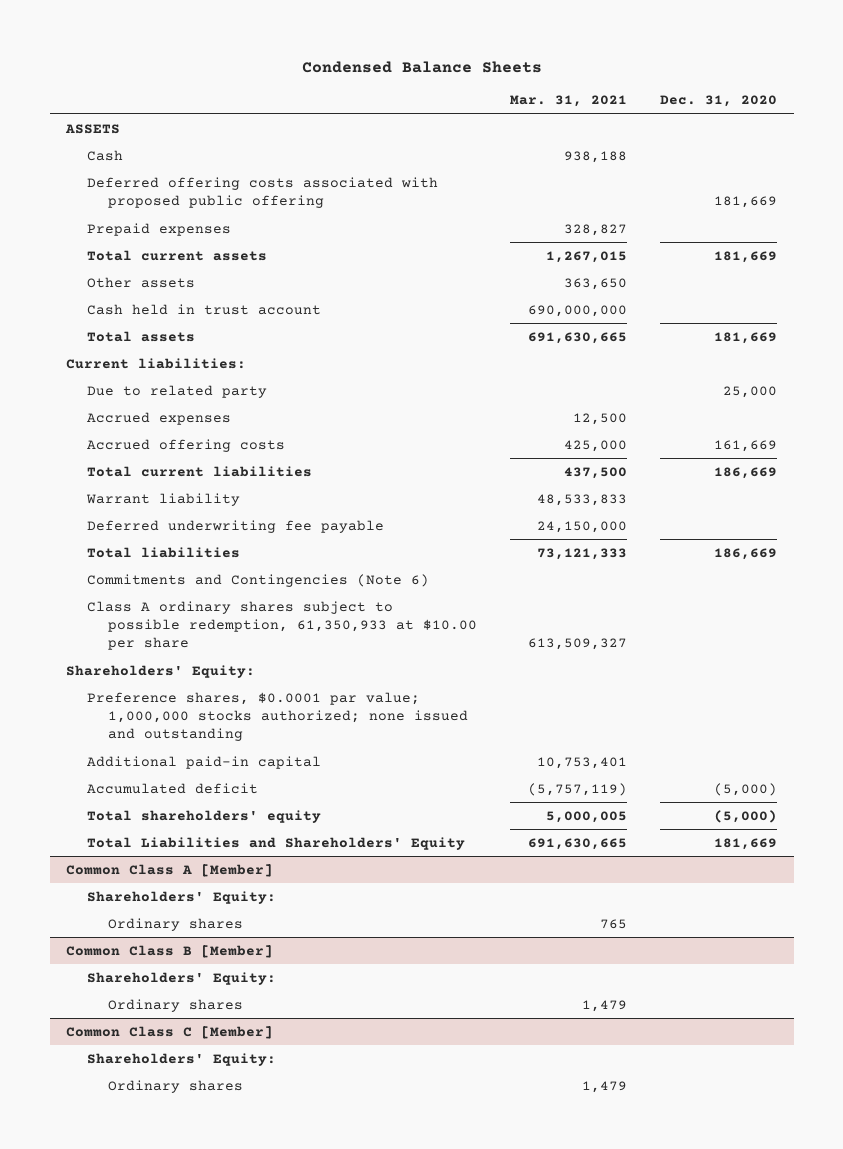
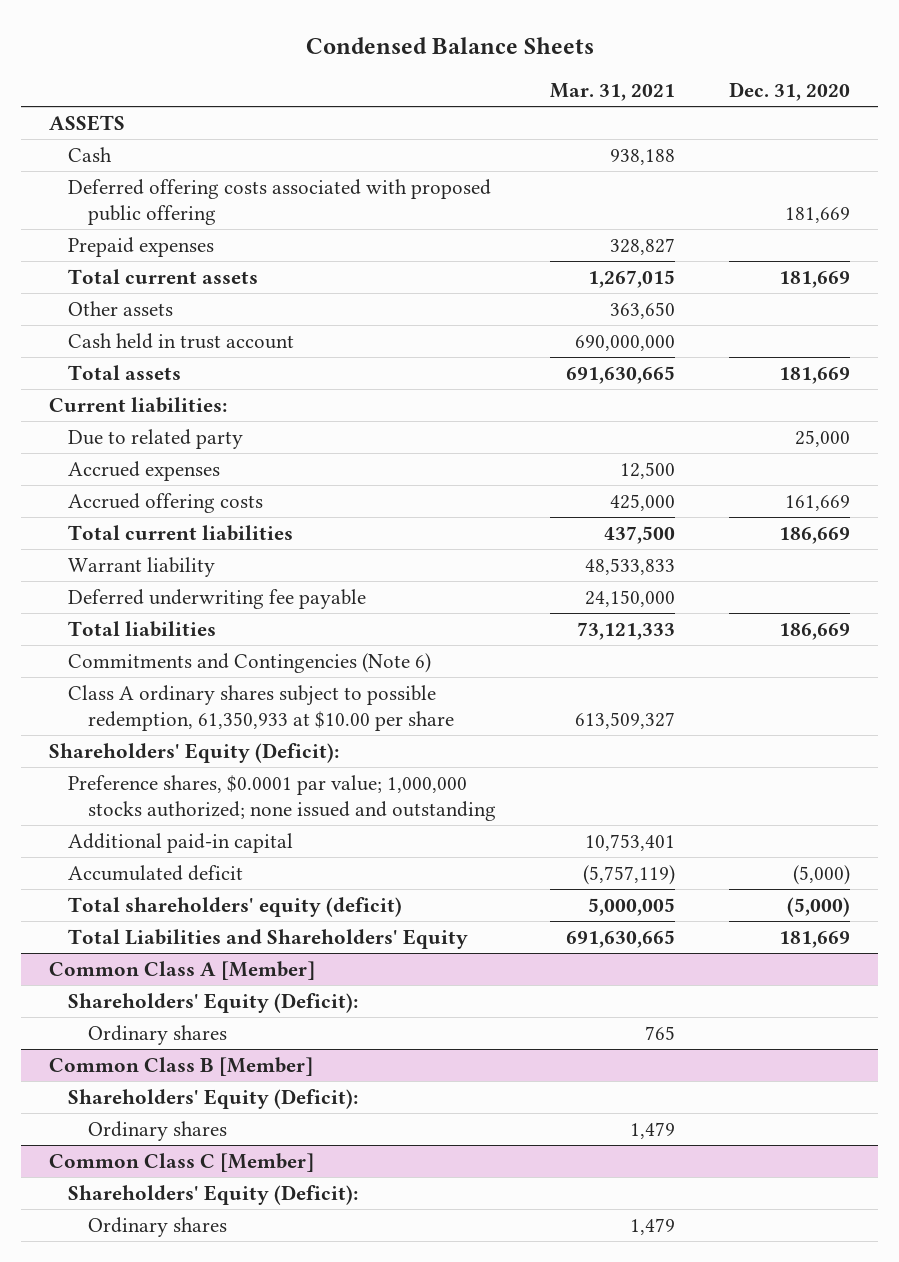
- Shareholders' Equity:
+ Shareholders' Equity (Deficit):
- Total shareholders' equity | 5,000,005 | (5,000)
+ Total shareholders' equity (deficit) | 5,000,005 | (5,000)
@ Common Class A [Member]
- Shareholders' Equity:
+ Shareholders' Equity (Deficit):
@ Common Class B [Member]
- Shareholders' Equity:
+ Shareholders' Equity (Deficit):
@ Common Class C [Member]
- Shareholders' Equity:
+ Shareholders' Equity (Deficit):

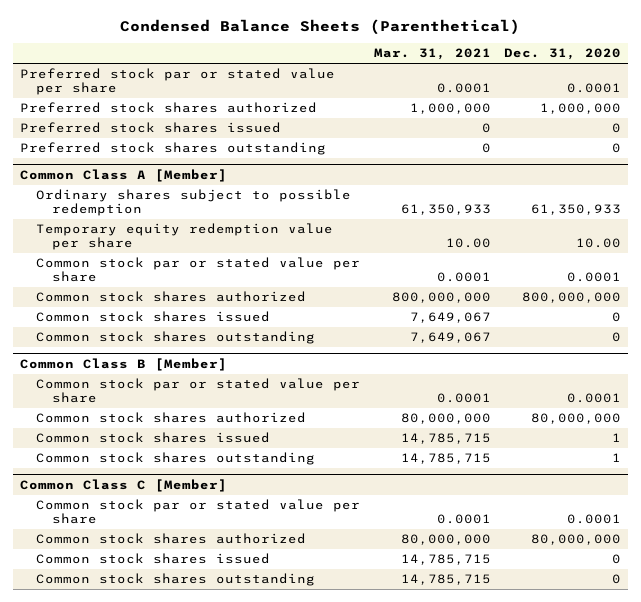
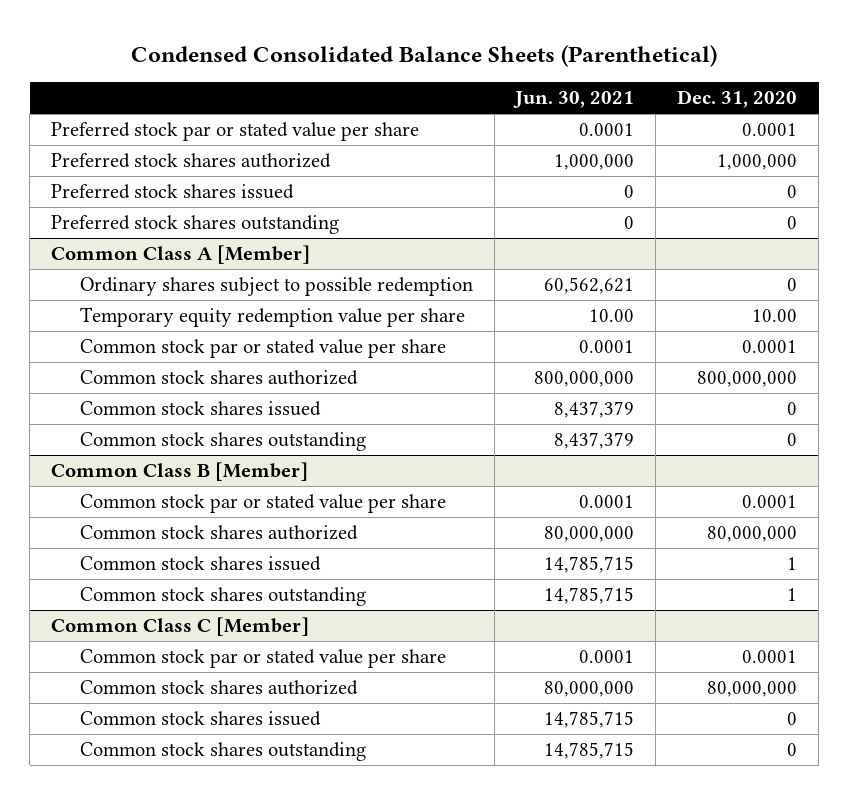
- Condensed Balance Sheets (Parenthetical)
+ Condensed Consolidated Balance Sheets (Parenthetical)
- | Mar. 31, 2021 | Dec. 31, 2020
+ | Jun. 30, 2021 | Dec. 31, 2020
@ Common Class A [Member]
- Ordinary shares subject to possible redemption | 61,350,933 | 61,350,933
+ Ordinary shares subject to possible redemption | 60,562,621 | 0

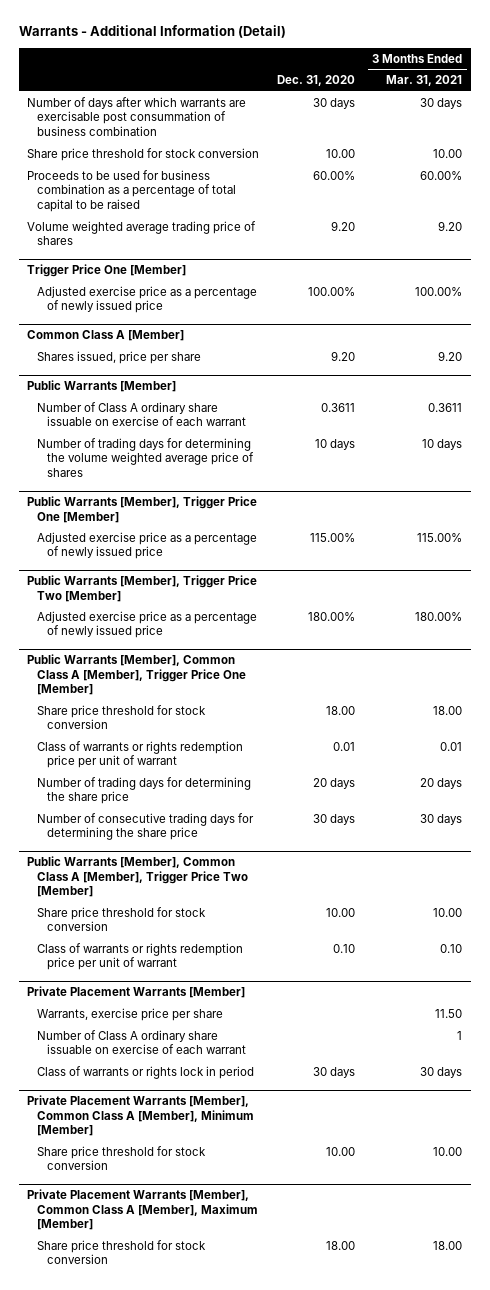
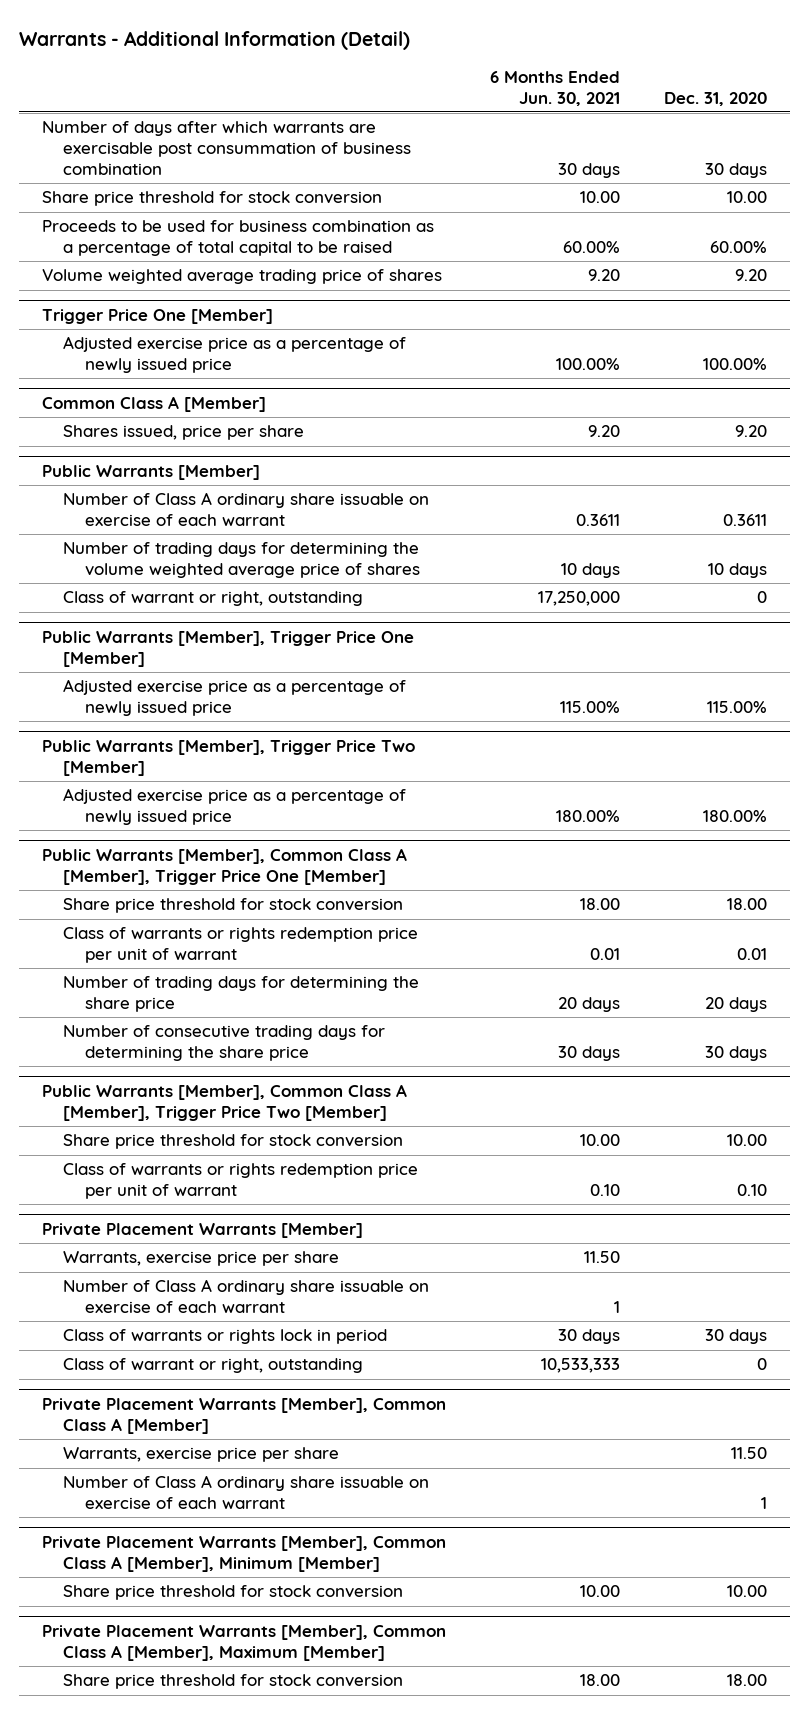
- | Dec. 31, 2020 | 3 Months Ended Mar. 31, 2021
+ | 6 Months Ended Jun. 30, 2021 | Dec. 31, 2020
@ Public Warrants [Member]
+ Class of warrant or right, outstanding | 17,250,000 | 0
@ Private Placement Warrants [Member]
+ Class of warrant or right, outstanding | 10,533,333 | 0
+ Private Placement Warrants [Member], Common Class A [Member]
+ Warrants, exercise price per share | | 11.50
+ Number of Class A ordinary share issuable on exercise of each warrant | | 1

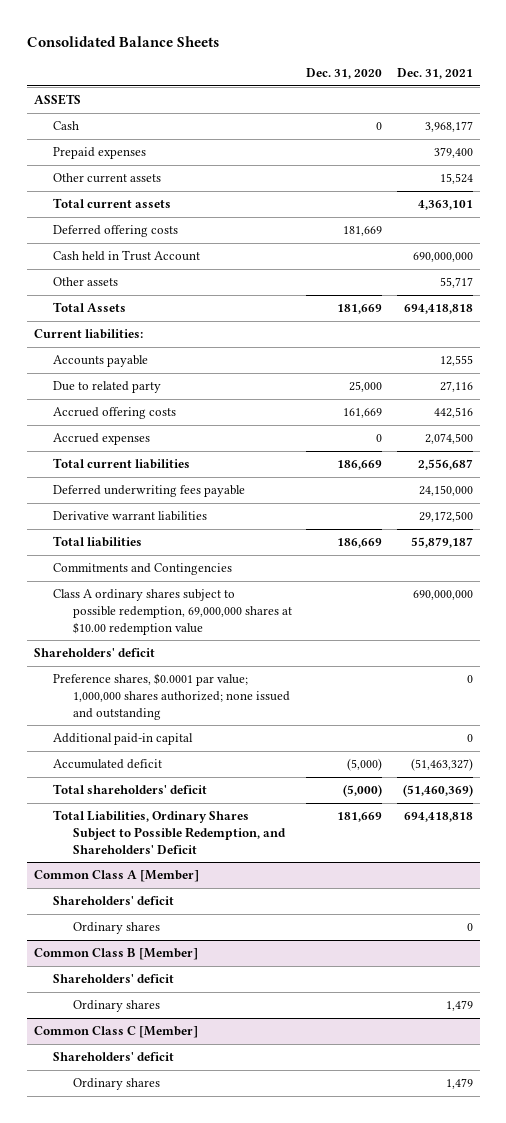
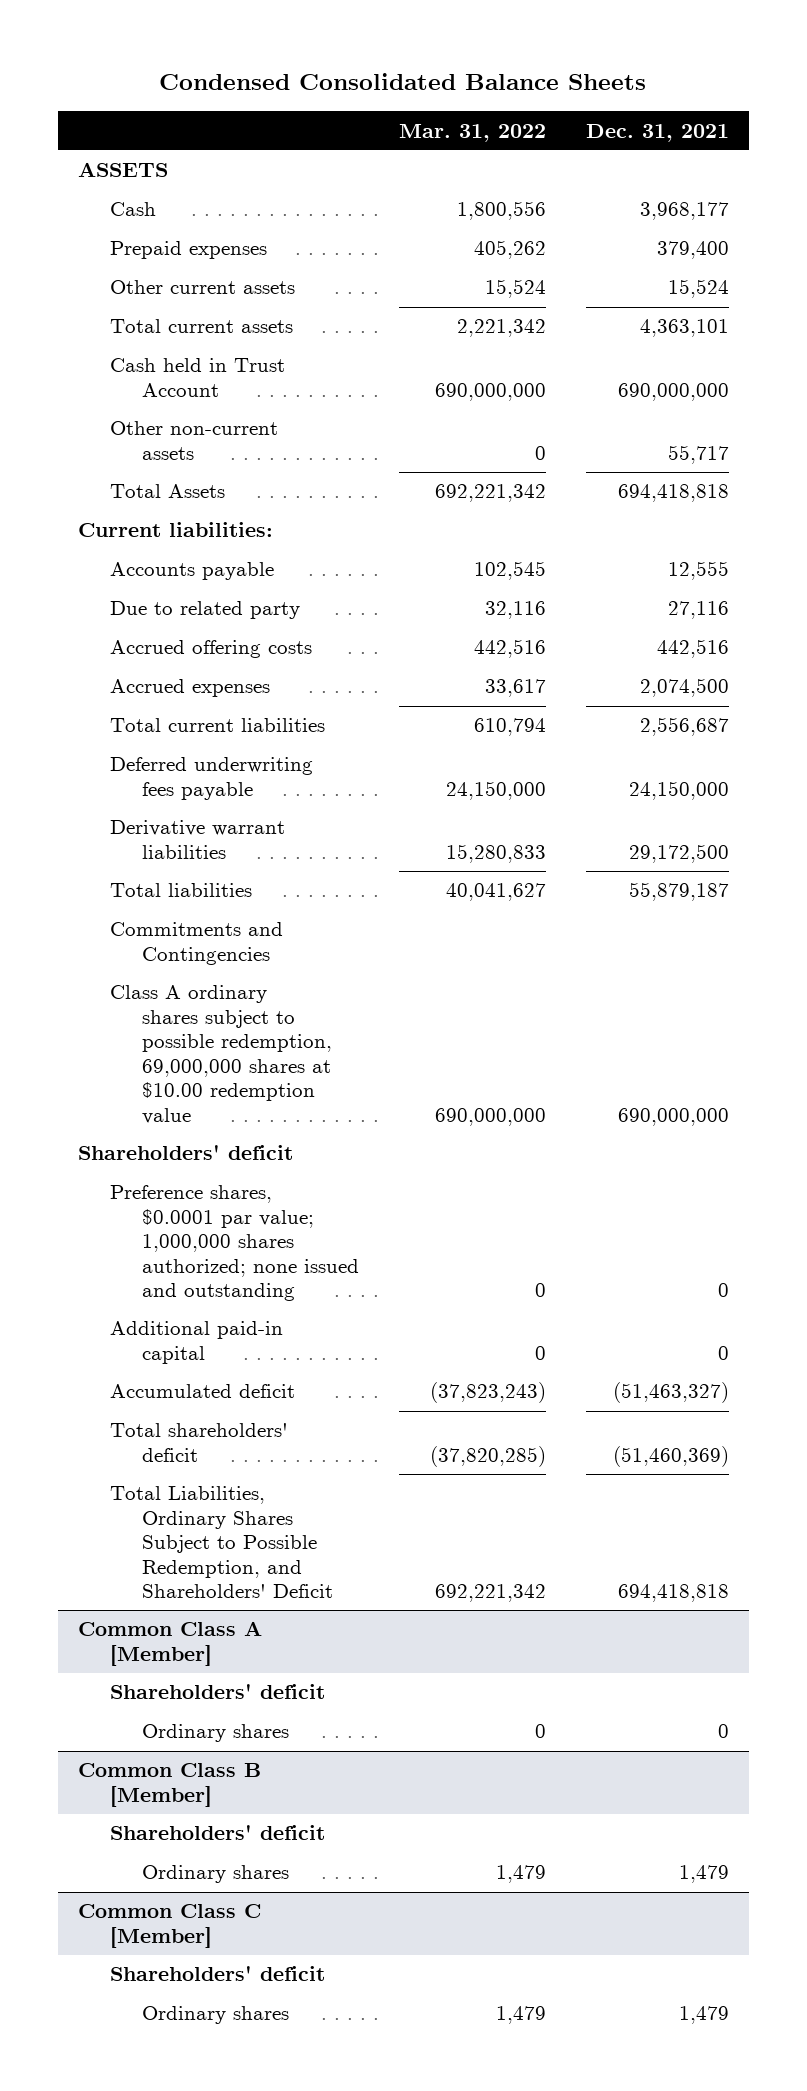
- Consolidated Balance Sheets
+ Condensed Consolidated Balance Sheets
- | Dec. 31, 2020 | Dec. 31, 2021
+ | Mar. 31, 2022 | Dec. 31, 2021
- Deferred offering costs | 181,669 |
- Other assets | | 55,717
+ Other non-current assets | 0 | 55,717

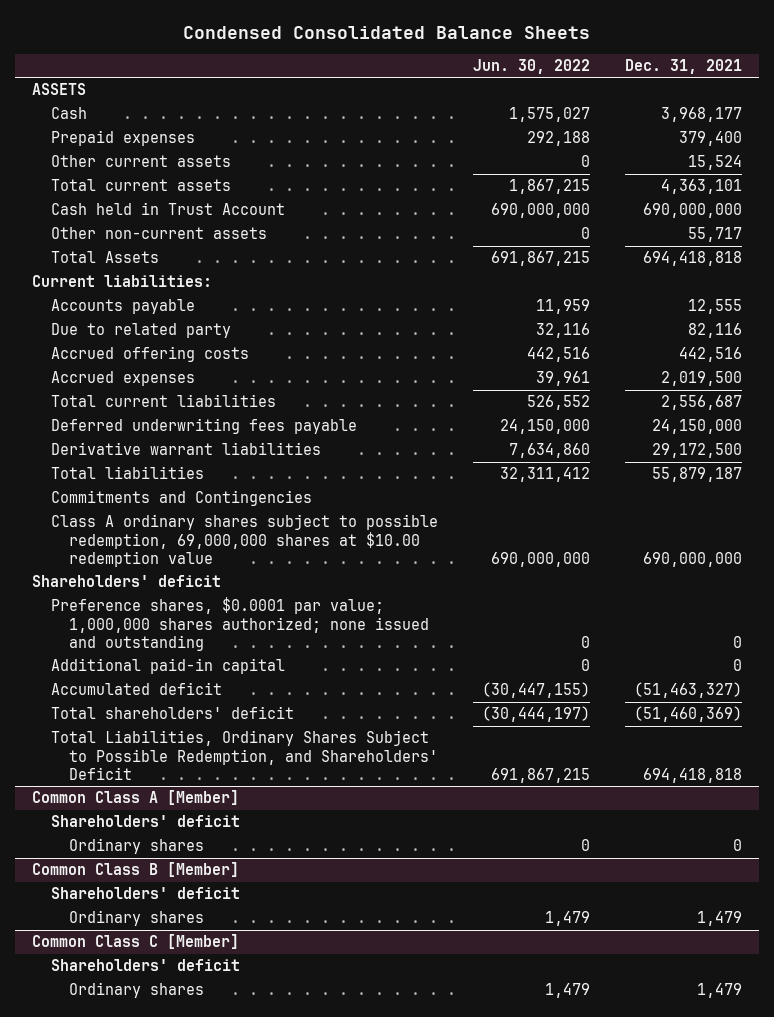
- | Mar. 31, 2022 | Dec. 31, 2021
+ | Jun. 30, 2022 | Dec. 31, 2021
- Due to related party | 32,116 | 27,116
+ Due to related party | 32,116 | 82,116
- Accrued expenses | 33,617 | 2,074,500
+ Accrued expenses | 39,961 | 2,019,500

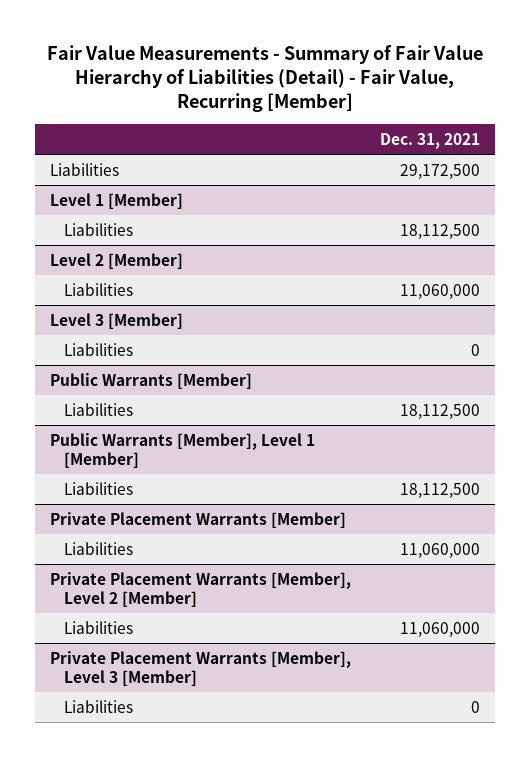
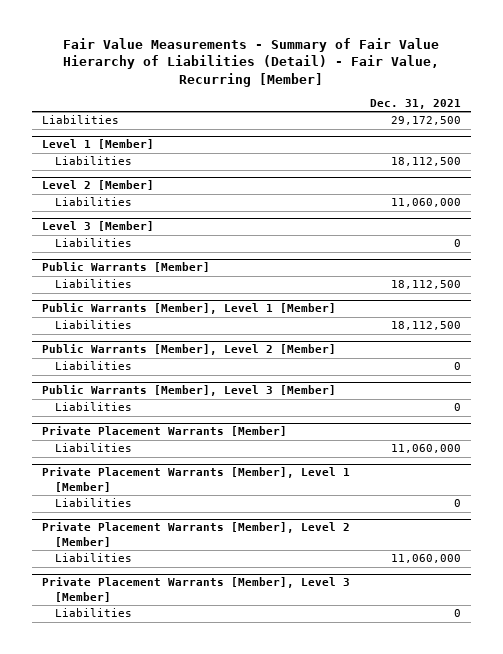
+ Public Warrants [Member], Level 2 [Member]
+ Liabilities | 0
+ Public Warrants [Member], Level 3 [Member]
+ Liabilities | 0
+ Private Placement Warrants [Member], Level 1 [Member]
+ Liabilities | 0

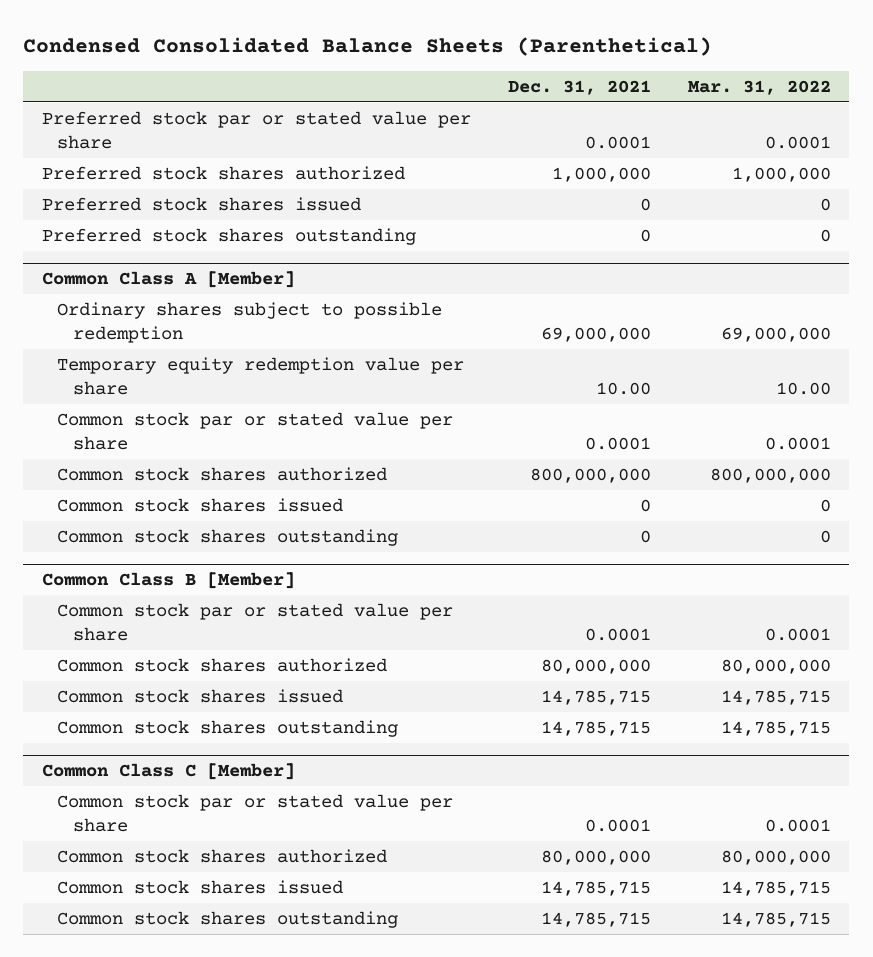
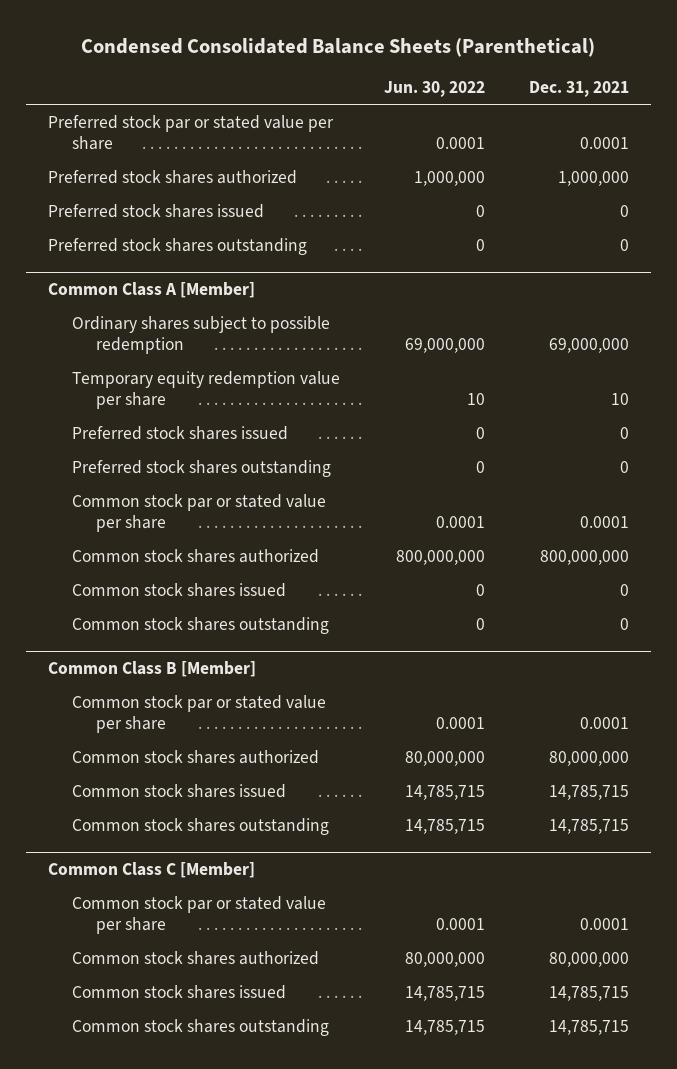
- | Dec. 31, 2021 | Mar. 31, 2022
+ | Jun. 30, 2022 | Dec. 31, 2021
@ Common Class A [Member]
- Temporary equity redemption value per share | 10.00 | 10.00
+ Temporary equity redemption value per share | 10 | 10
+ Preferred stock shares issued | 0 | 0
+ Preferred stock shares outstanding | 0 | 0

